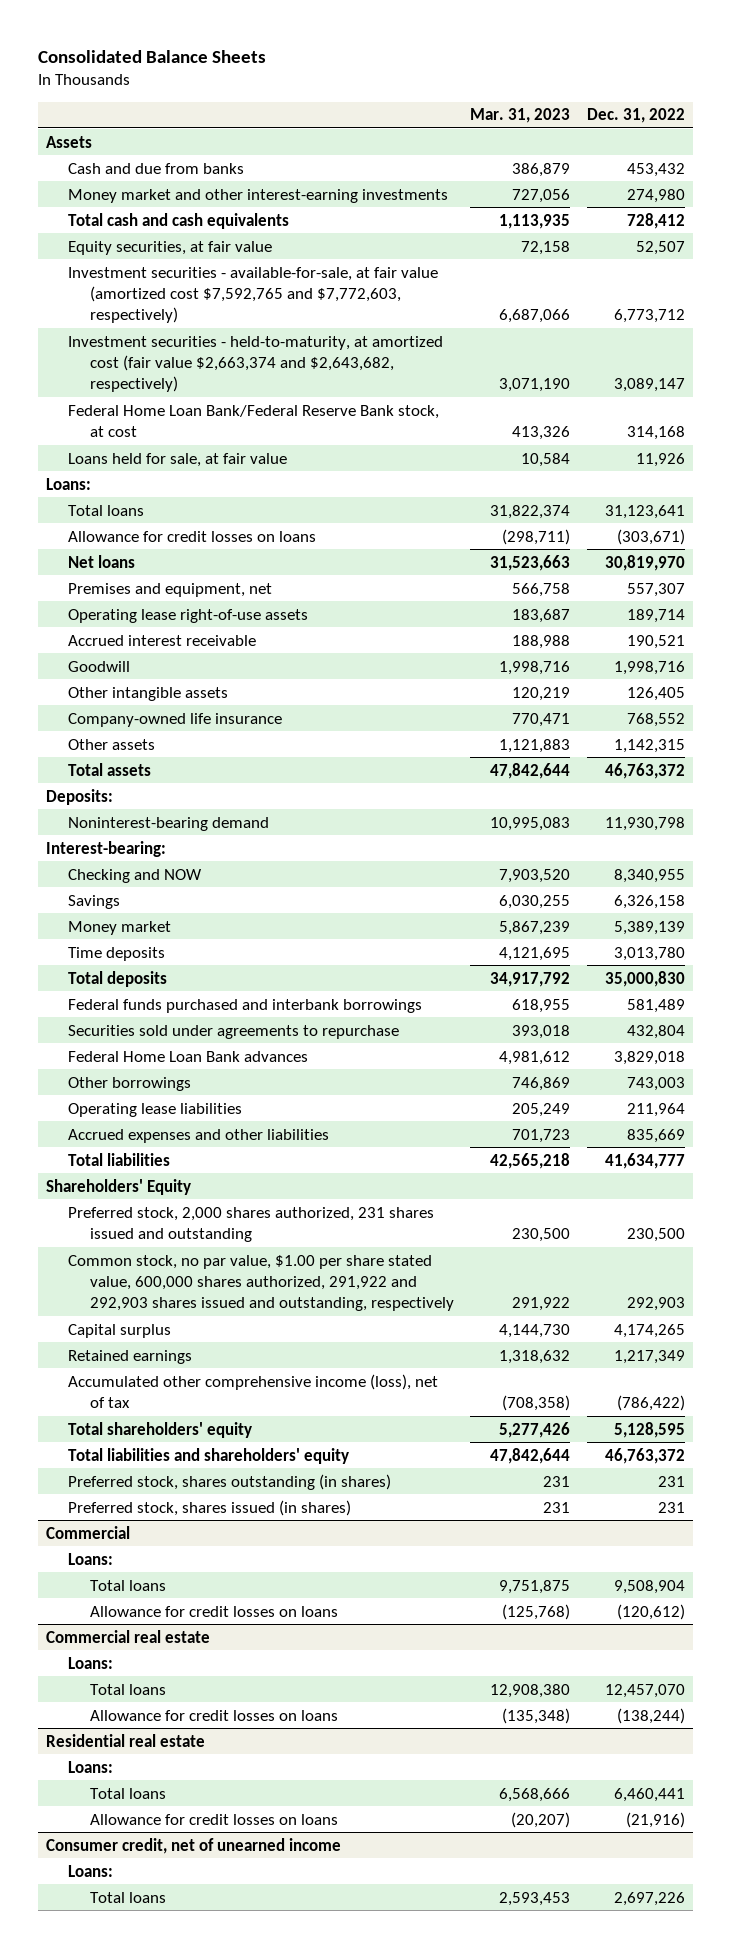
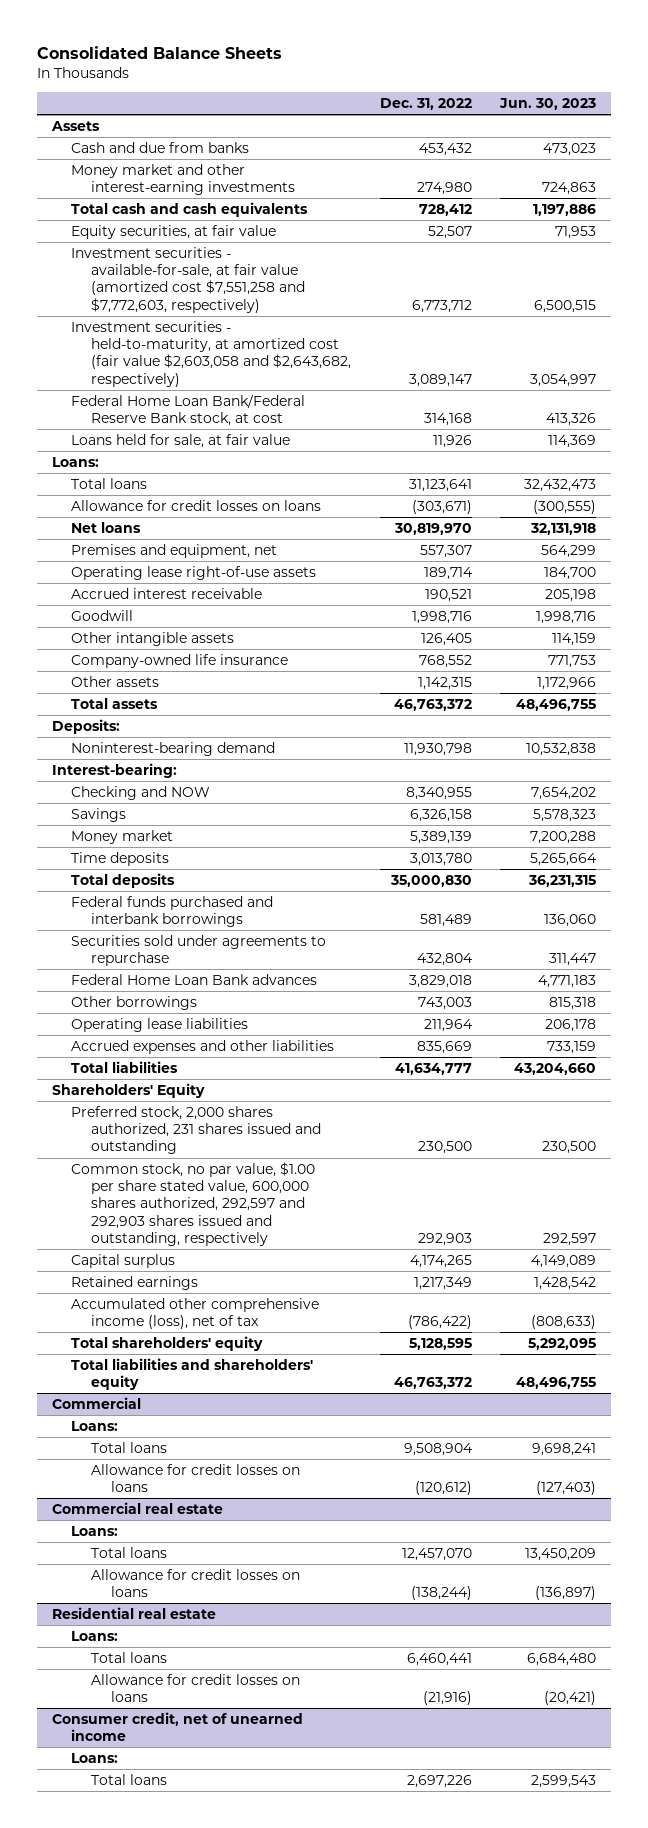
- | Mar. 31, 2023 | Dec. 31, 2022
+ | Dec. 31, 2022 | Jun. 30, 2023
- Investment securities - available-for-sale, at fair value (amortized cost $7,592,765 and $7,772,603, respectively) | 6,687,066 | 6,773,712
- Investment securities - held-to-maturity, at amortized cost (fair value $2,663,374 and $2,643,682, respectively) | 3,071,190 | 3,089,147
+ Investment securities - available-for-sale, at fair value (amortized cost $7,551,258 and $7,772,603, respectively) | 6,773,712 | 6,500,515
+ Investment securities - held-to-maturity, at amortized cost (fair value $2,603,058 and $2,643,682, respectively) | 3,089,147 | 3,054,997
- Common stock, no par value, $1.00 per share stated value, 600,000 shares authorized, 291,922 and 292,903 shares issued and outstanding, respectively | 291,922 | 292,903
+ Common stock, no par value, $1.00 per share stated value, 600,000 shares authorized, 292,597 and 292,903 shares issued and outstanding, respectively | 292,903 | 292,597
- Preferred stock, shares outstanding (in shares) | 231 | 231
- Preferred stock, shares issued (in shares) | 231 | 231

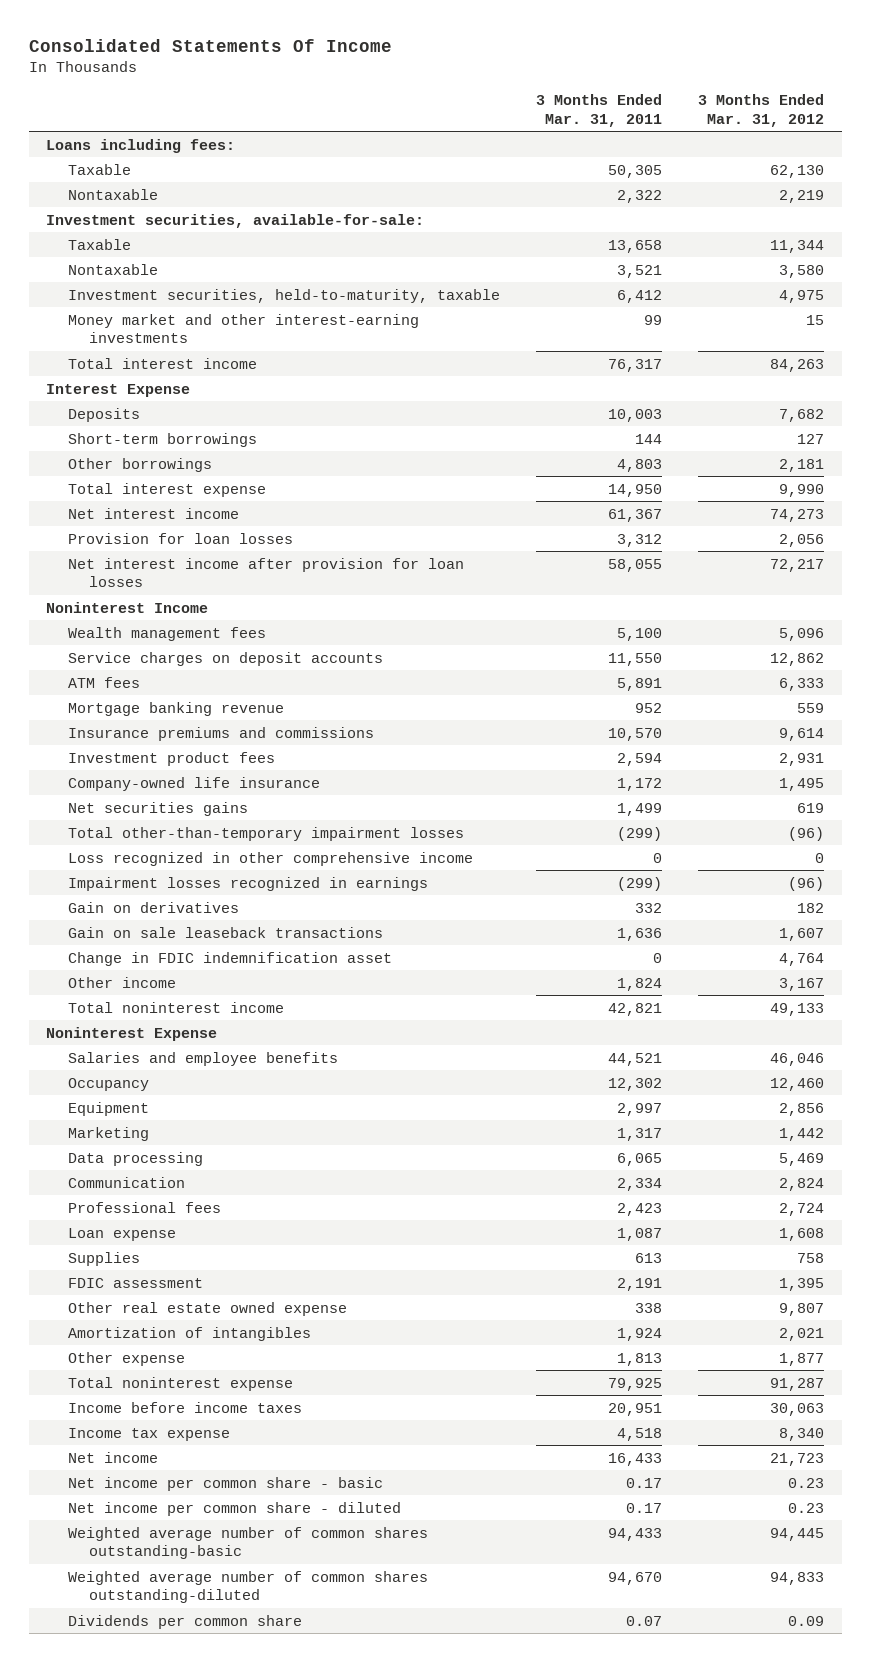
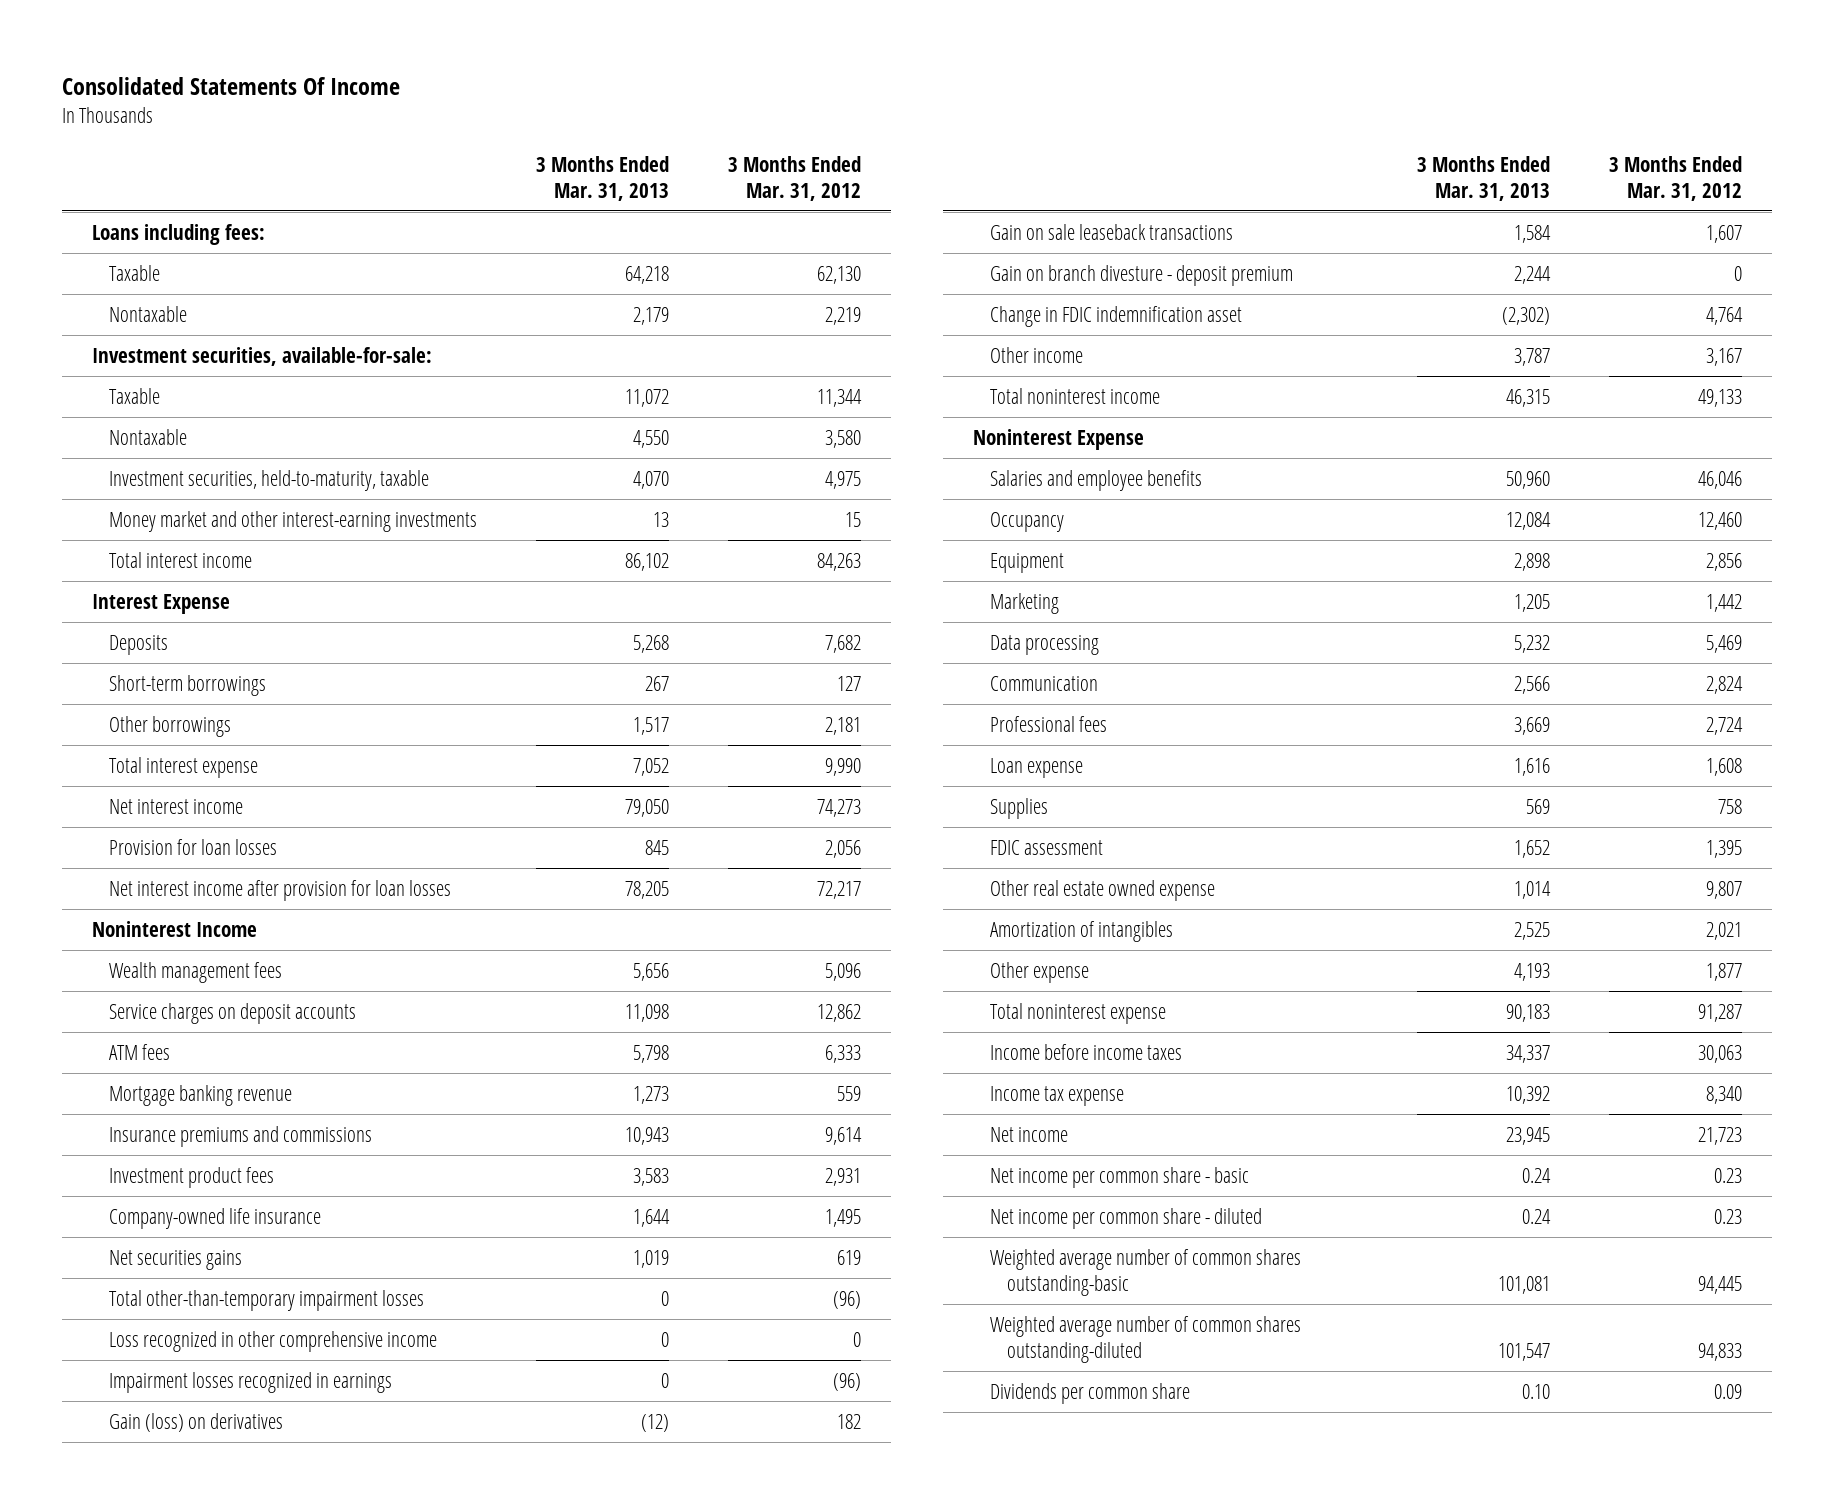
- | 3 Months Ended Mar. 31, 2011 | 3 Months Ended Mar. 31, 2012
+ | 3 Months Ended Mar. 31, 2013 | 3 Months Ended Mar. 31, 2012
- Gain on derivatives | 332 | 182
+ Gain (loss) on derivatives | (12) | 182
+ Gain on branch divesture - deposit premium | 2,244 | 0

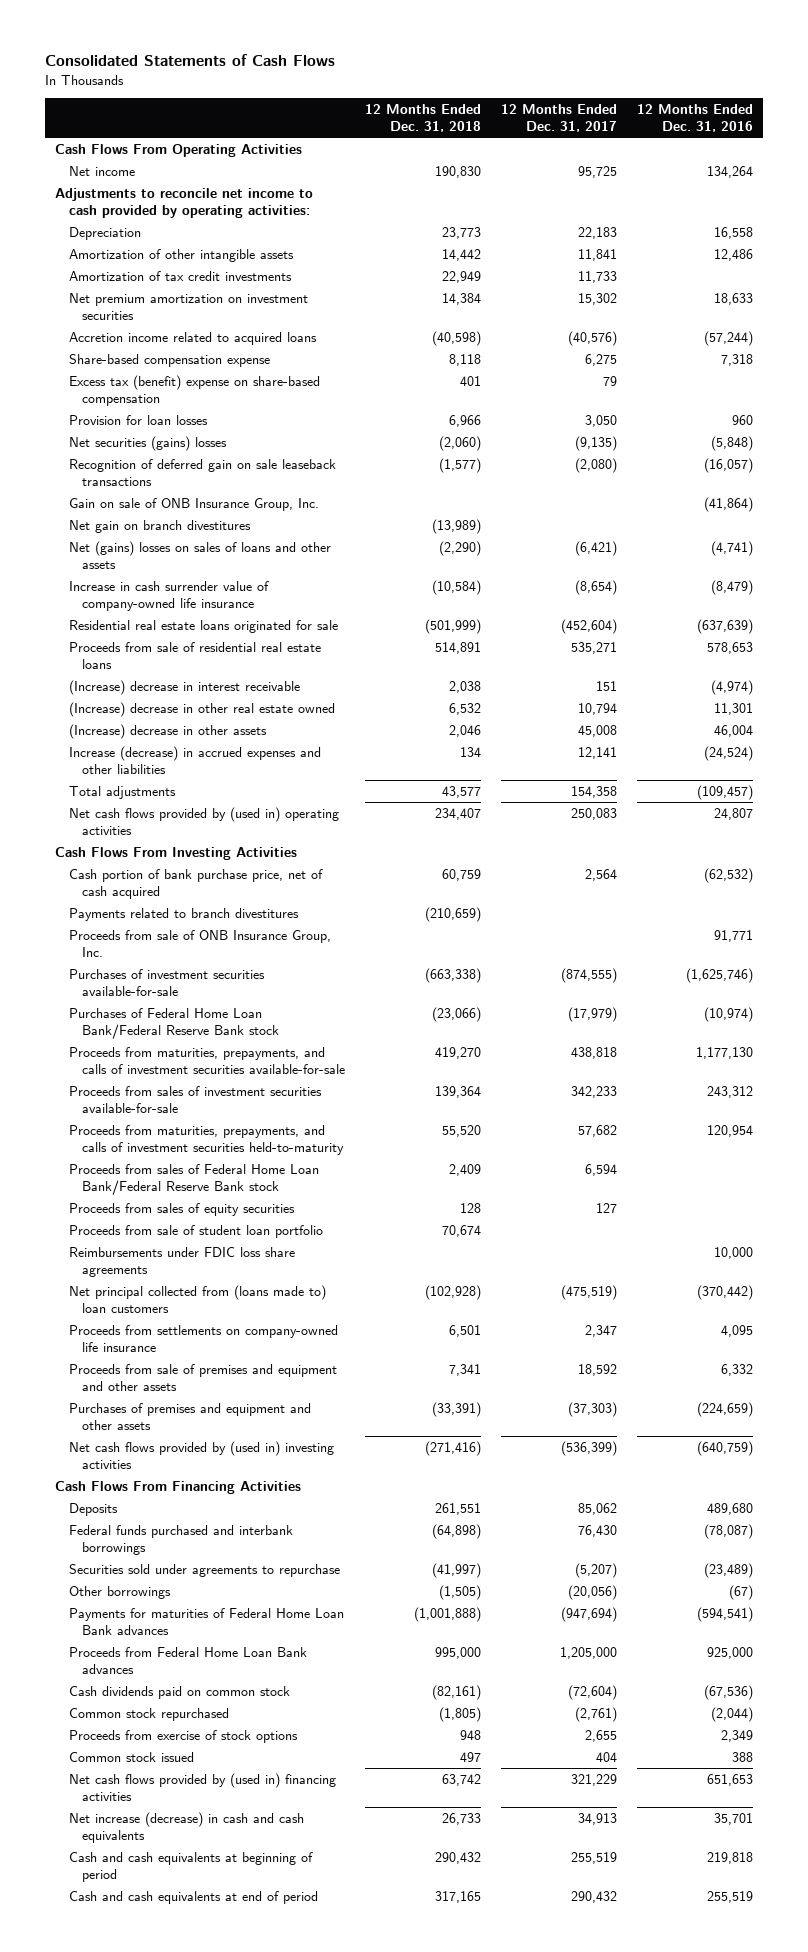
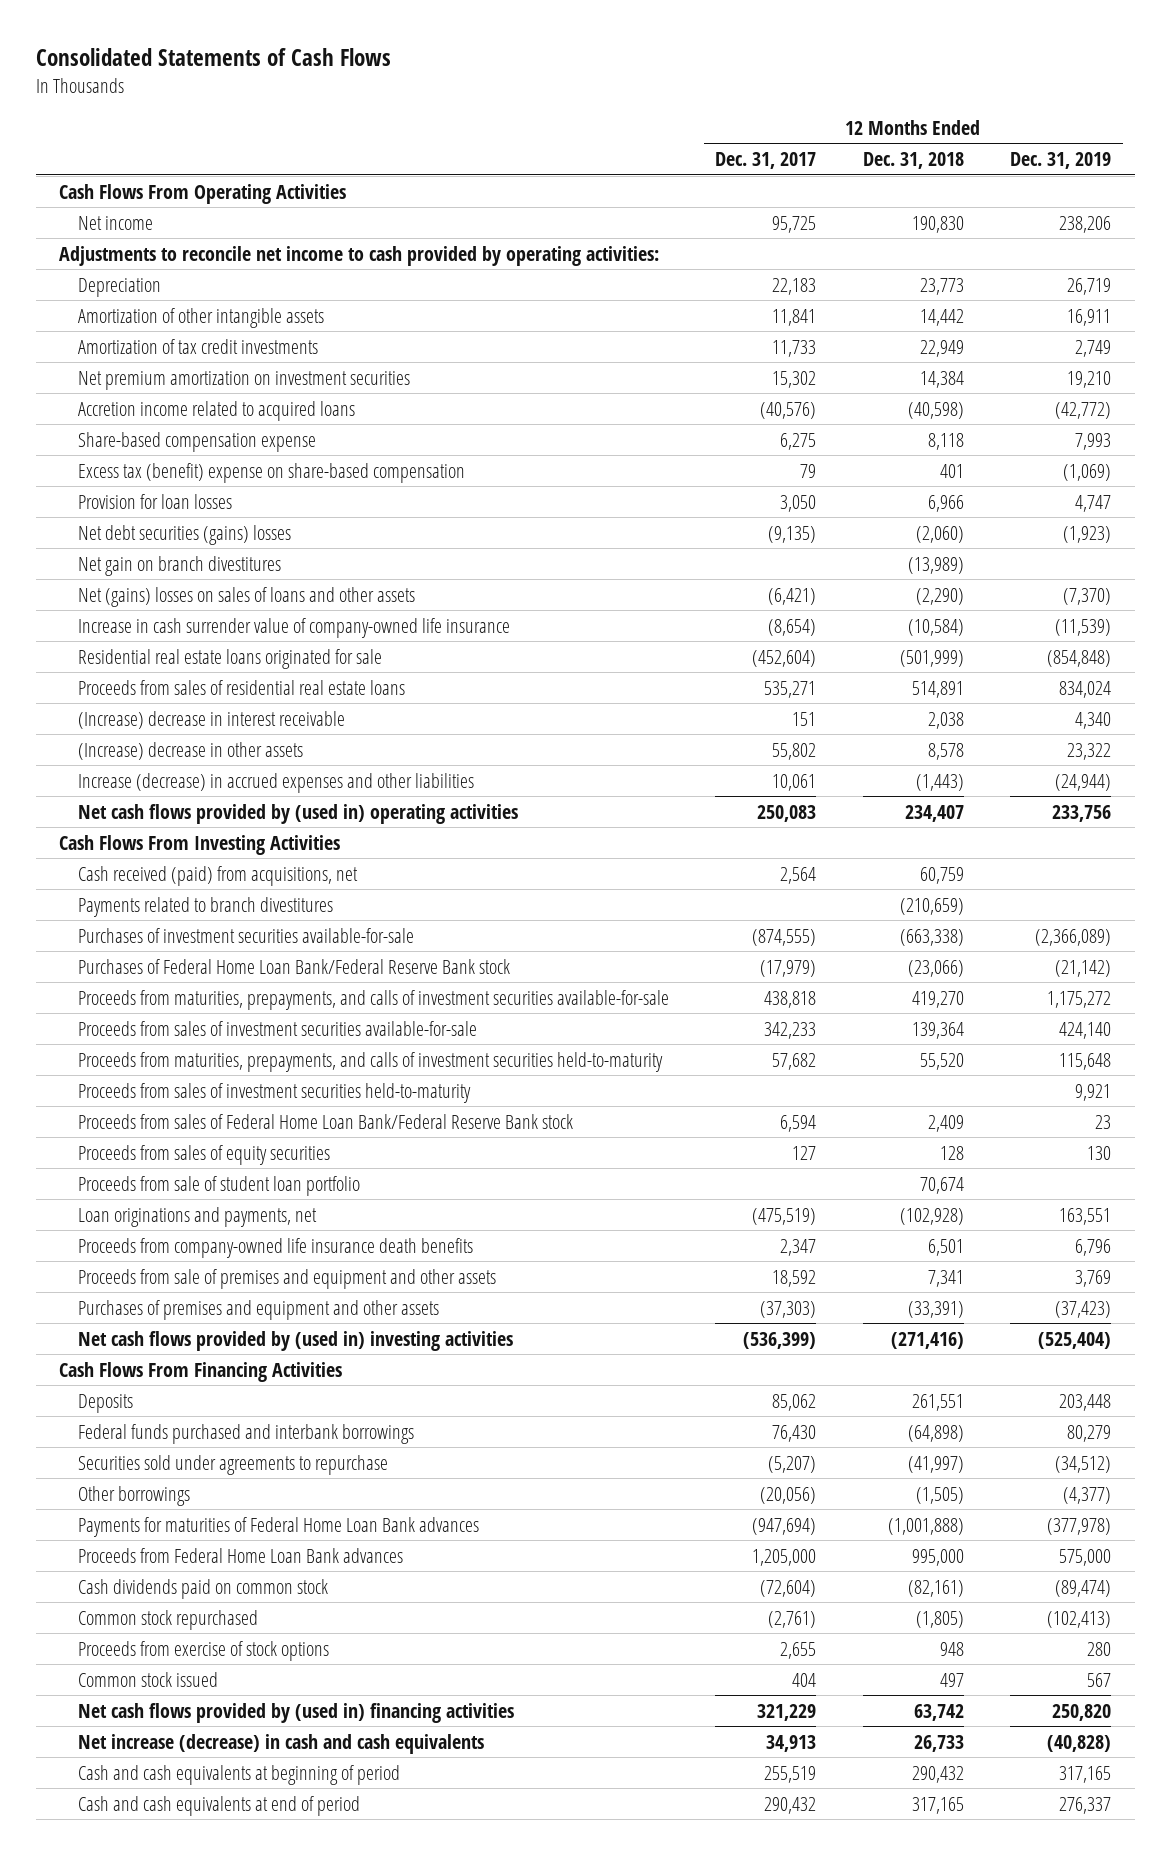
- | 12 Months Ended Dec. 31, 2018 | 12 Months Ended Dec. 31, 2017 | 12 Months Ended Dec. 31, 2016
+ | 12 Months Ended Dec. 31, 2017 | 12 Months Ended Dec. 31, 2018 | 12 Months Ended Dec. 31, 2019
- Net securities (gains) losses | (2,060) | (9,135) | (5,848)
- Recognition of deferred gain on sale leaseback transactions | (1,577) | (2,080) | (16,057)
- Gain on sale of ONB Insurance Group, Inc. | | | (41,864)
+ Net debt securities (gains) losses | (9,135) | (2,060) | (1,923)
- Proceeds from sale of residential real estate loans | 514,891 | 535,271 | 578,653
+ Proceeds from sales of residential real estate loans | 535,271 | 514,891 | 834,024
- (Increase) decrease in other real estate owned | 6,532 | 10,794 | 11,301
- (Increase) decrease in other assets | 2,046 | 45,008 | 46,004
- Increase (decrease) in accrued expenses and other liabilities | 134 | 12,141 | (24,524)
- Total adjustments | 43,577 | 154,358 | (109,457)
+ (Increase) decrease in other assets | 55,802 | 8,578 | 23,322
+ Increase (decrease) in accrued expenses and other liabilities | 10,061 | (1,443) | (24,944)
- Cash portion of bank purchase price, net of cash acquired | 60,759 | 2,564 | (62,532)
+ Cash received (paid) from acquisitions, net | 2,564 | 60,759 |
- Proceeds from sale of ONB Insurance Group, Inc. | | | 91,771
+ Proceeds from sales of investment securities held-to-maturity | | | 9,921
- Reimbursements under FDIC loss share agreements | | | 10,000
- Net principal collected from (loans made to) loan customers | (102,928) | (475,519) | (370,442)
- Proceeds from settlements on company-owned life insurance | 6,501 | 2,347 | 4,095
+ Loan originations and payments, net | (475,519) | (102,928) | 163,551
+ Proceeds from company-owned life insurance death benefits | 2,347 | 6,501 | 6,796

